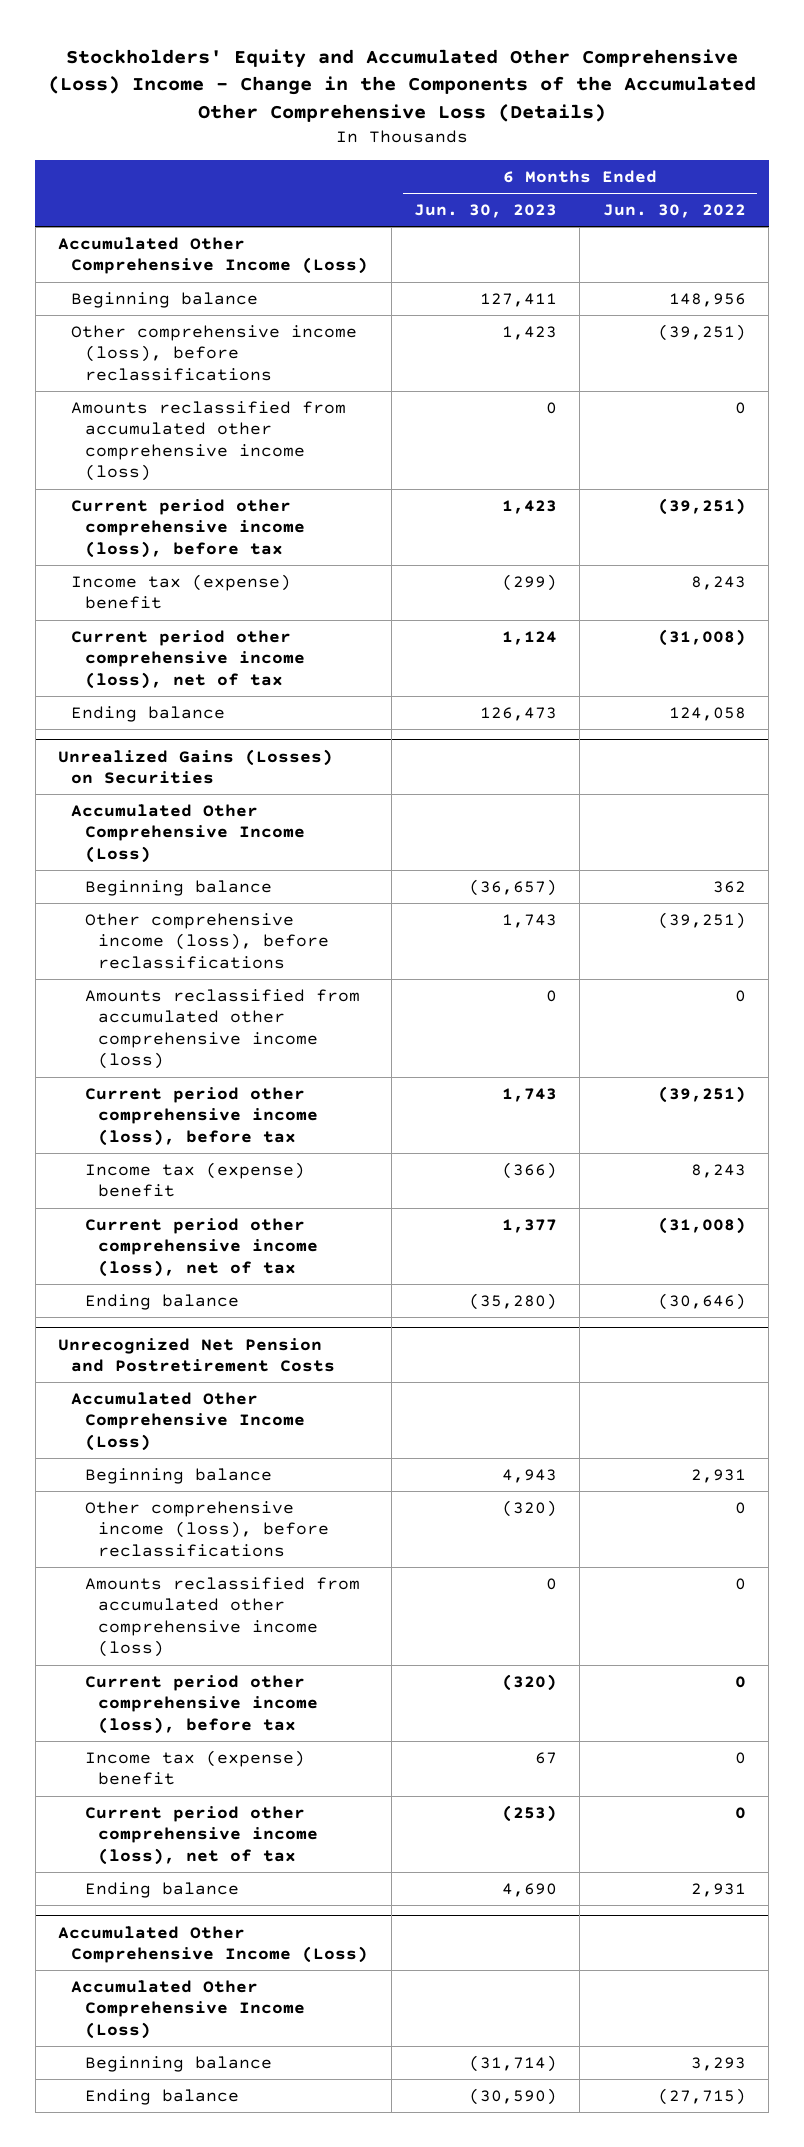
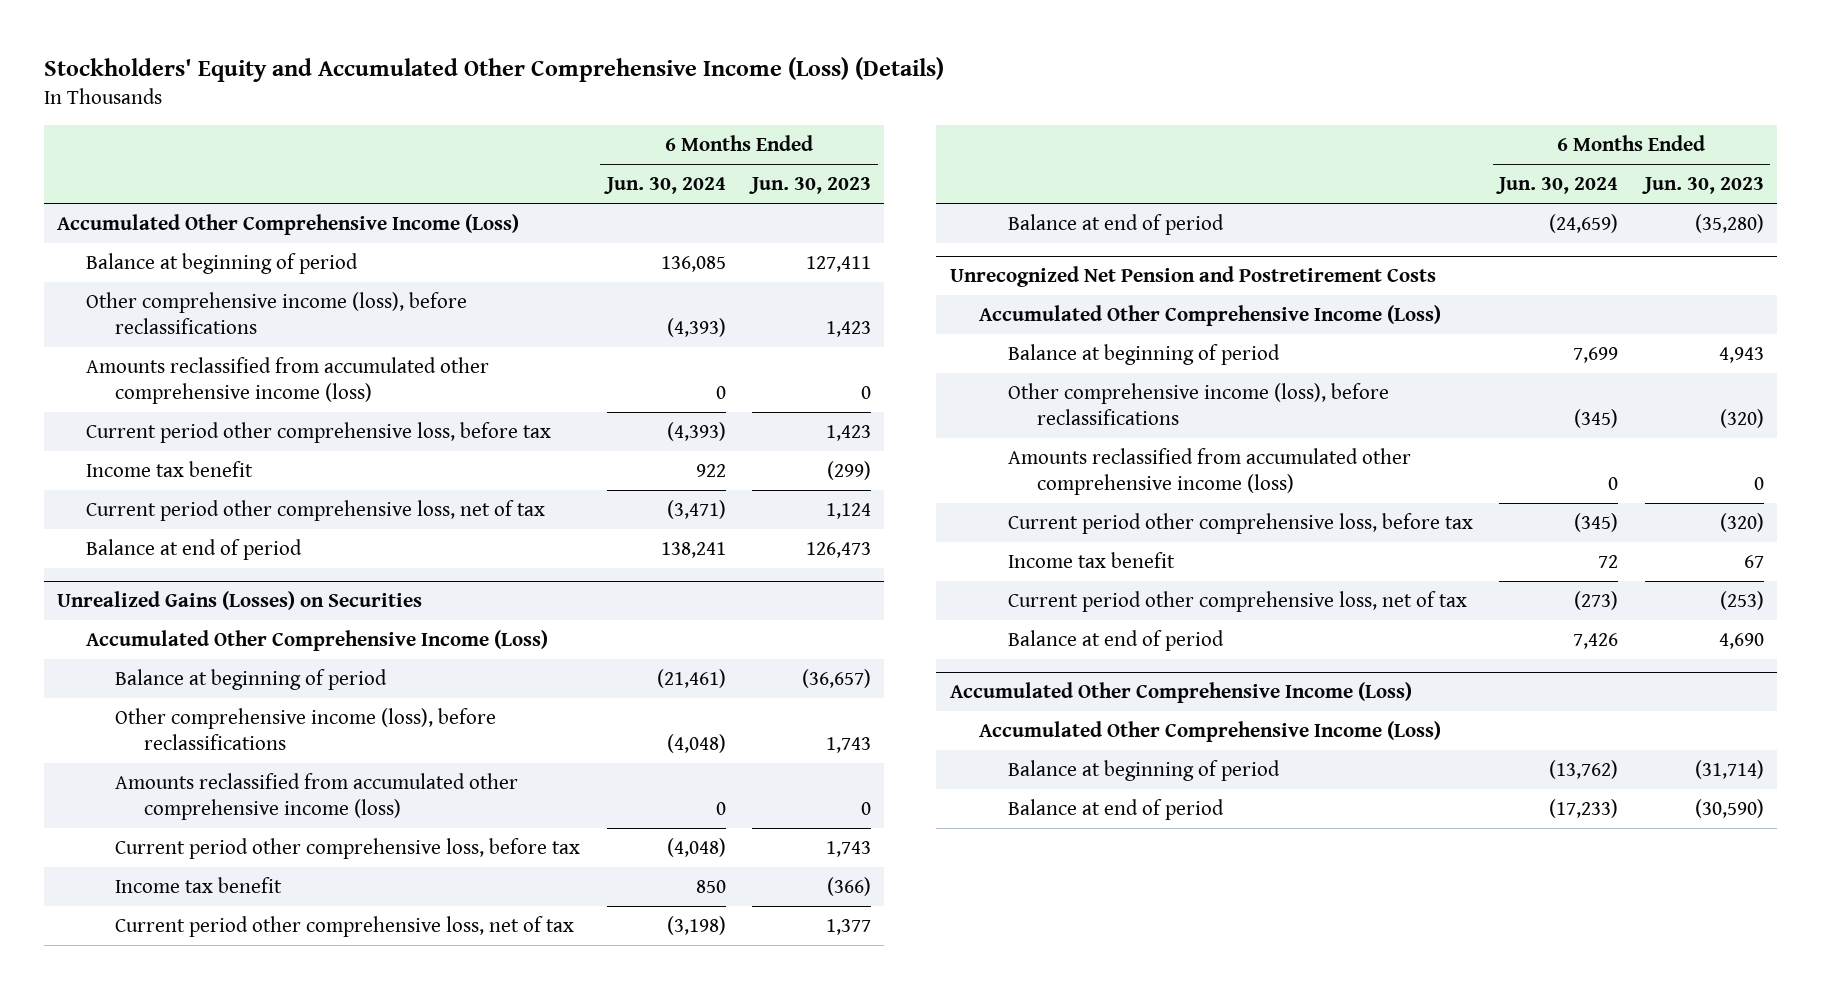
- Stockholders' Equity and Accumulated Other Comprehensive (Loss) Income - Change in the Components of the Accumulated Other Comprehensive Loss (Details)
+ Stockholders' Equity and Accumulated Other Comprehensive Income (Loss) (Details)
- | 6 Months Ended Jun. 30, 2023 | 6 Months Ended Jun. 30, 2022
+ | 6 Months Ended Jun. 30, 2024 | 6 Months Ended Jun. 30, 2023
- Beginning balance | 127,411 | 148,956
+ Balance at beginning of period | 136,085 | 127,411
- Current period other comprehensive income (loss), before tax | 1,423 | (39,251)
- Income tax (expense) benefit | (299) | 8,243
- Current period other comprehensive income (loss), net of tax | 1,124 | (31,008)
- Ending balance | 126,473 | 124,058
+ Current period other comprehensive loss, before tax | (4,393) | 1,423
+ Income tax benefit | 922 | (299)
+ Current period other comprehensive loss, net of tax | (3,471) | 1,124
+ Balance at end of period | 138,241 | 126,473
@ Unrealized Gains (Losses) on Securities
- Beginning balance | (36,657) | 362
+ Balance at beginning of period | (21,461) | (36,657)
- Current period other comprehensive income (loss), before tax | 1,743 | (39,251)
- Income tax (expense) benefit | (366) | 8,243
- Current period other comprehensive income (loss), net of tax | 1,377 | (31,008)
- Ending balance | (35,280) | (30,646)
+ Current period other comprehensive loss, before tax | (4,048) | 1,743
+ Income tax benefit | 850 | (366)
+ Current period other comprehensive loss, net of tax | (3,198) | 1,377
+ Balance at end of period | (24,659) | (35,280)
@ Unrecognized Net Pension and Postretirement Costs
- Beginning balance | 4,943 | 2,931
+ Balance at beginning of period | 7,699 | 4,943
- Current period other comprehensive income (loss), before tax | (320) | 0
- Income tax (expense) benefit | 67 | 0
- Current period other comprehensive income (loss), net of tax | (253) | 0
- Ending balance | 4,690 | 2,931
+ Current period other comprehensive loss, before tax | (345) | (320)
+ Income tax benefit | 72 | 67
+ Current period other comprehensive loss, net of tax | (273) | (253)
+ Balance at end of period | 7,426 | 4,690
@ Accumulated Other Comprehensive Income (Loss)
- Beginning balance | (31,714) | 3,293
- Ending balance | (30,590) | (27,715)
+ Balance at beginning of period | (13,762) | (31,714)
+ Balance at end of period | (17,233) | (30,590)

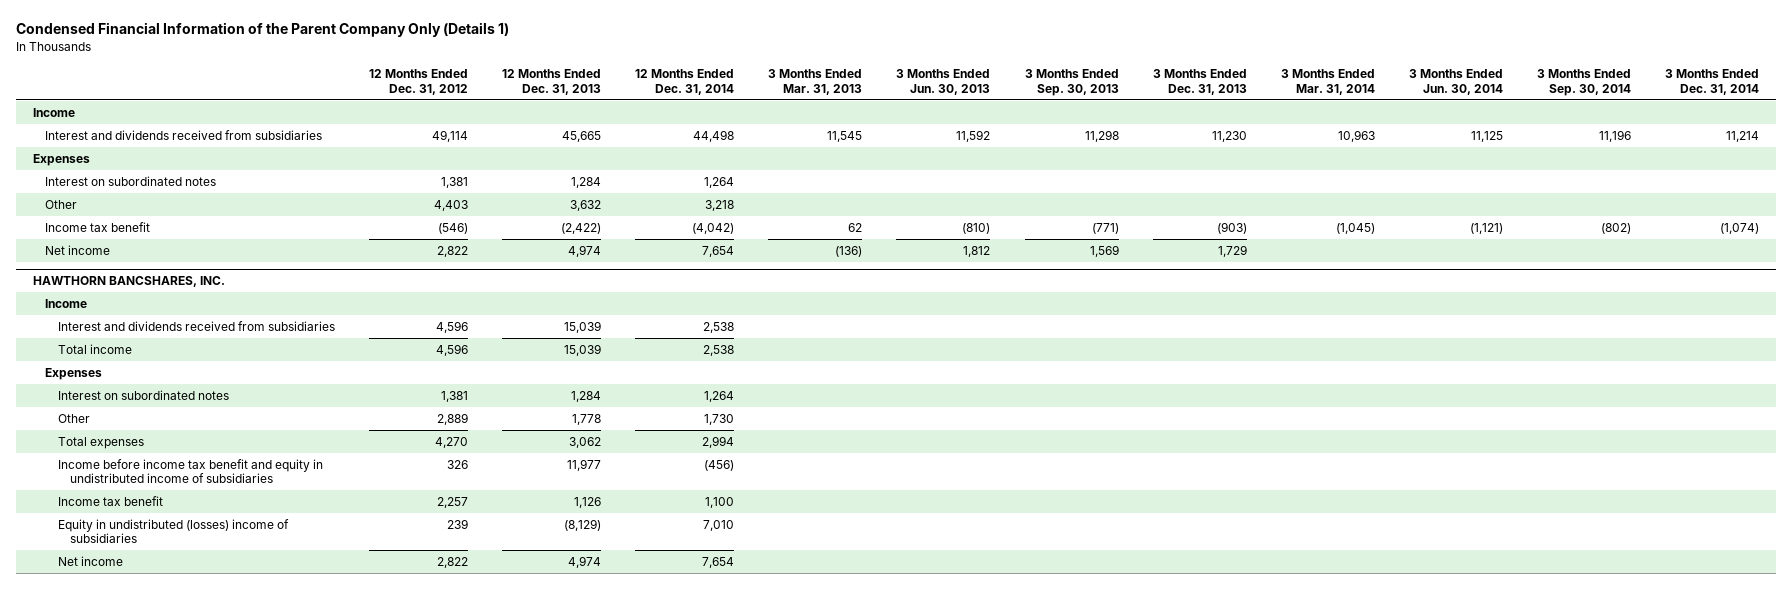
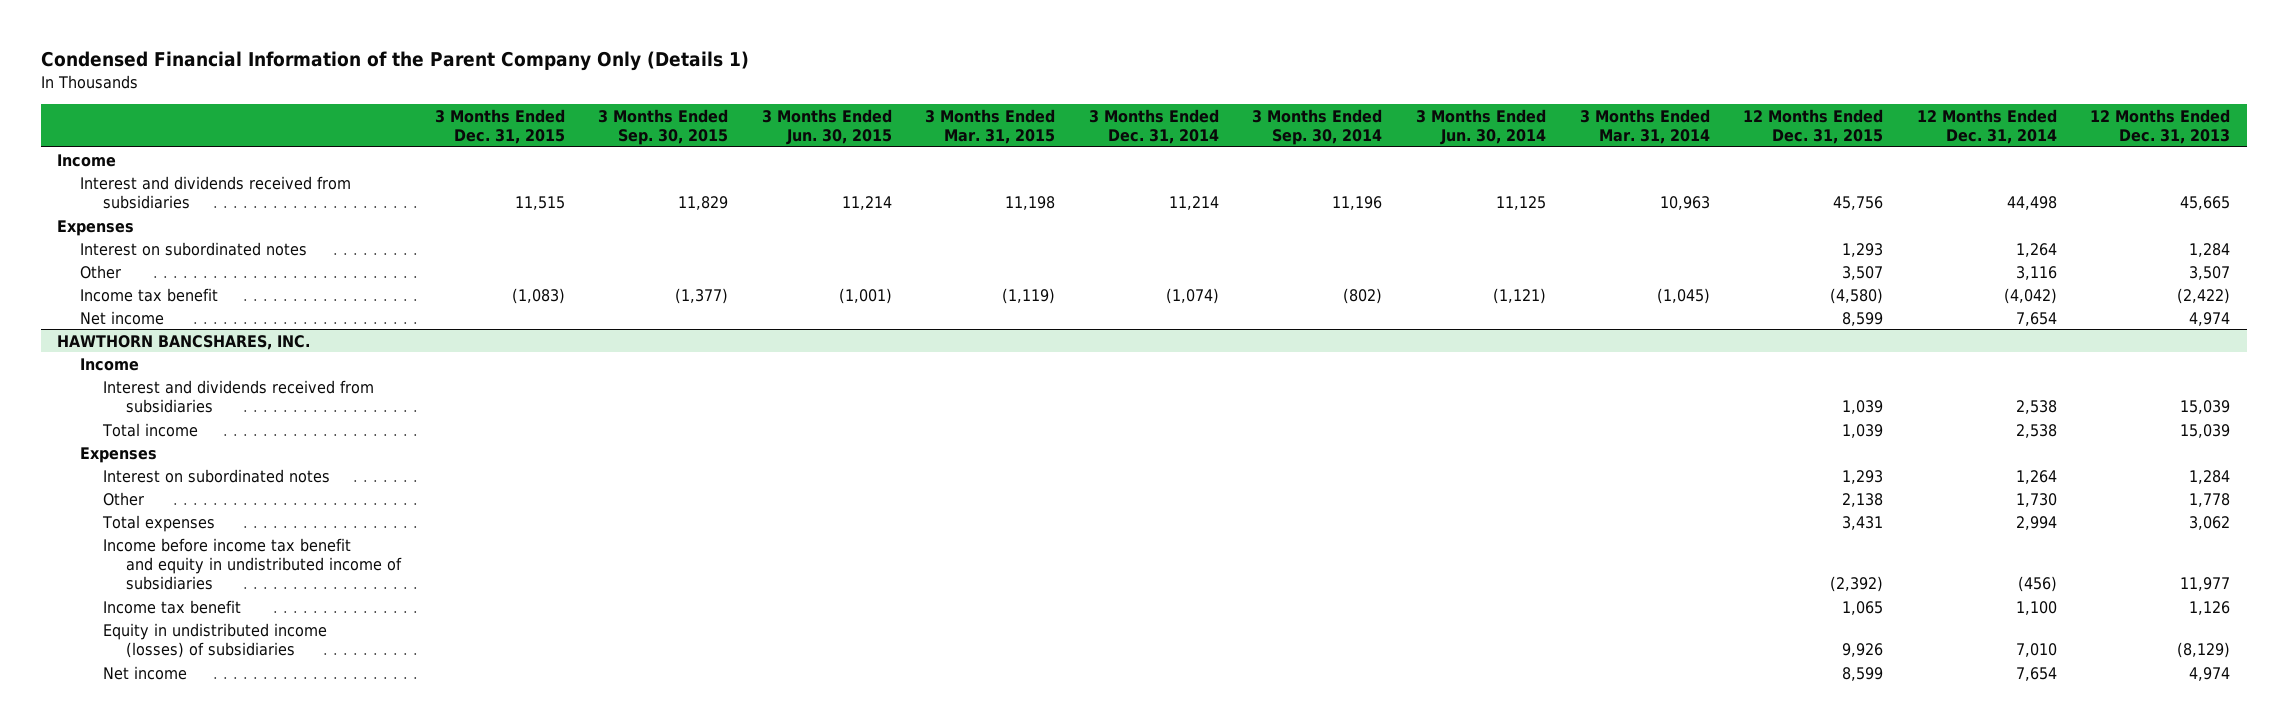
- | 12 Months Ended Dec. 31, 2012 | 12 Months Ended Dec. 31, 2013 | 12 Months Ended Dec. 31, 2014 | 3 Months Ended Mar. 31, 2013 | 3 Months Ended Jun. 30, 2013 | 3 Months Ended Sep. 30, 2013 | 3 Months Ended Dec. 31, 2013 | 3 Months Ended Mar. 31, 2014 | 3 Months Ended Jun. 30, 2014 | 3 Months Ended Sep. 30, 2014 | 3 Months Ended Dec. 31, 2014
+ | 3 Months Ended Dec. 31, 2015 | 3 Months Ended Sep. 30, 2015 | 3 Months Ended Jun. 30, 2015 | 3 Months Ended Mar. 31, 2015 | 3 Months Ended Dec. 31, 2014 | 3 Months Ended Sep. 30, 2014 | 3 Months Ended Jun. 30, 2014 | 3 Months Ended Mar. 31, 2014 | 12 Months Ended Dec. 31, 2015 | 12 Months Ended Dec. 31, 2014 | 12 Months Ended Dec. 31, 2013
- Other | 4,403 | 3,632 | 3,218 | | | | | | | |
+ Other | | | | | | | | | 3,507 | 3,116 | 3,507
@ HAWTHORN BANCSHARES, INC.
- Equity in undistributed (losses) income of subsidiaries | 239 | (8,129) | 7,010 | | | | | | | |
+ Equity in undistributed income (losses) of subsidiaries | | | | | | | | | 9,926 | 7,010 | (8,129)

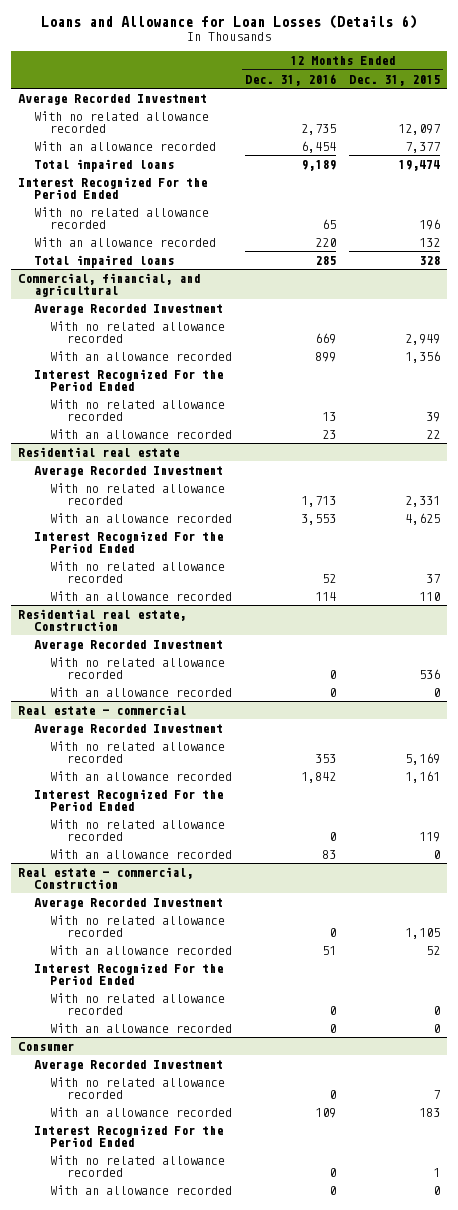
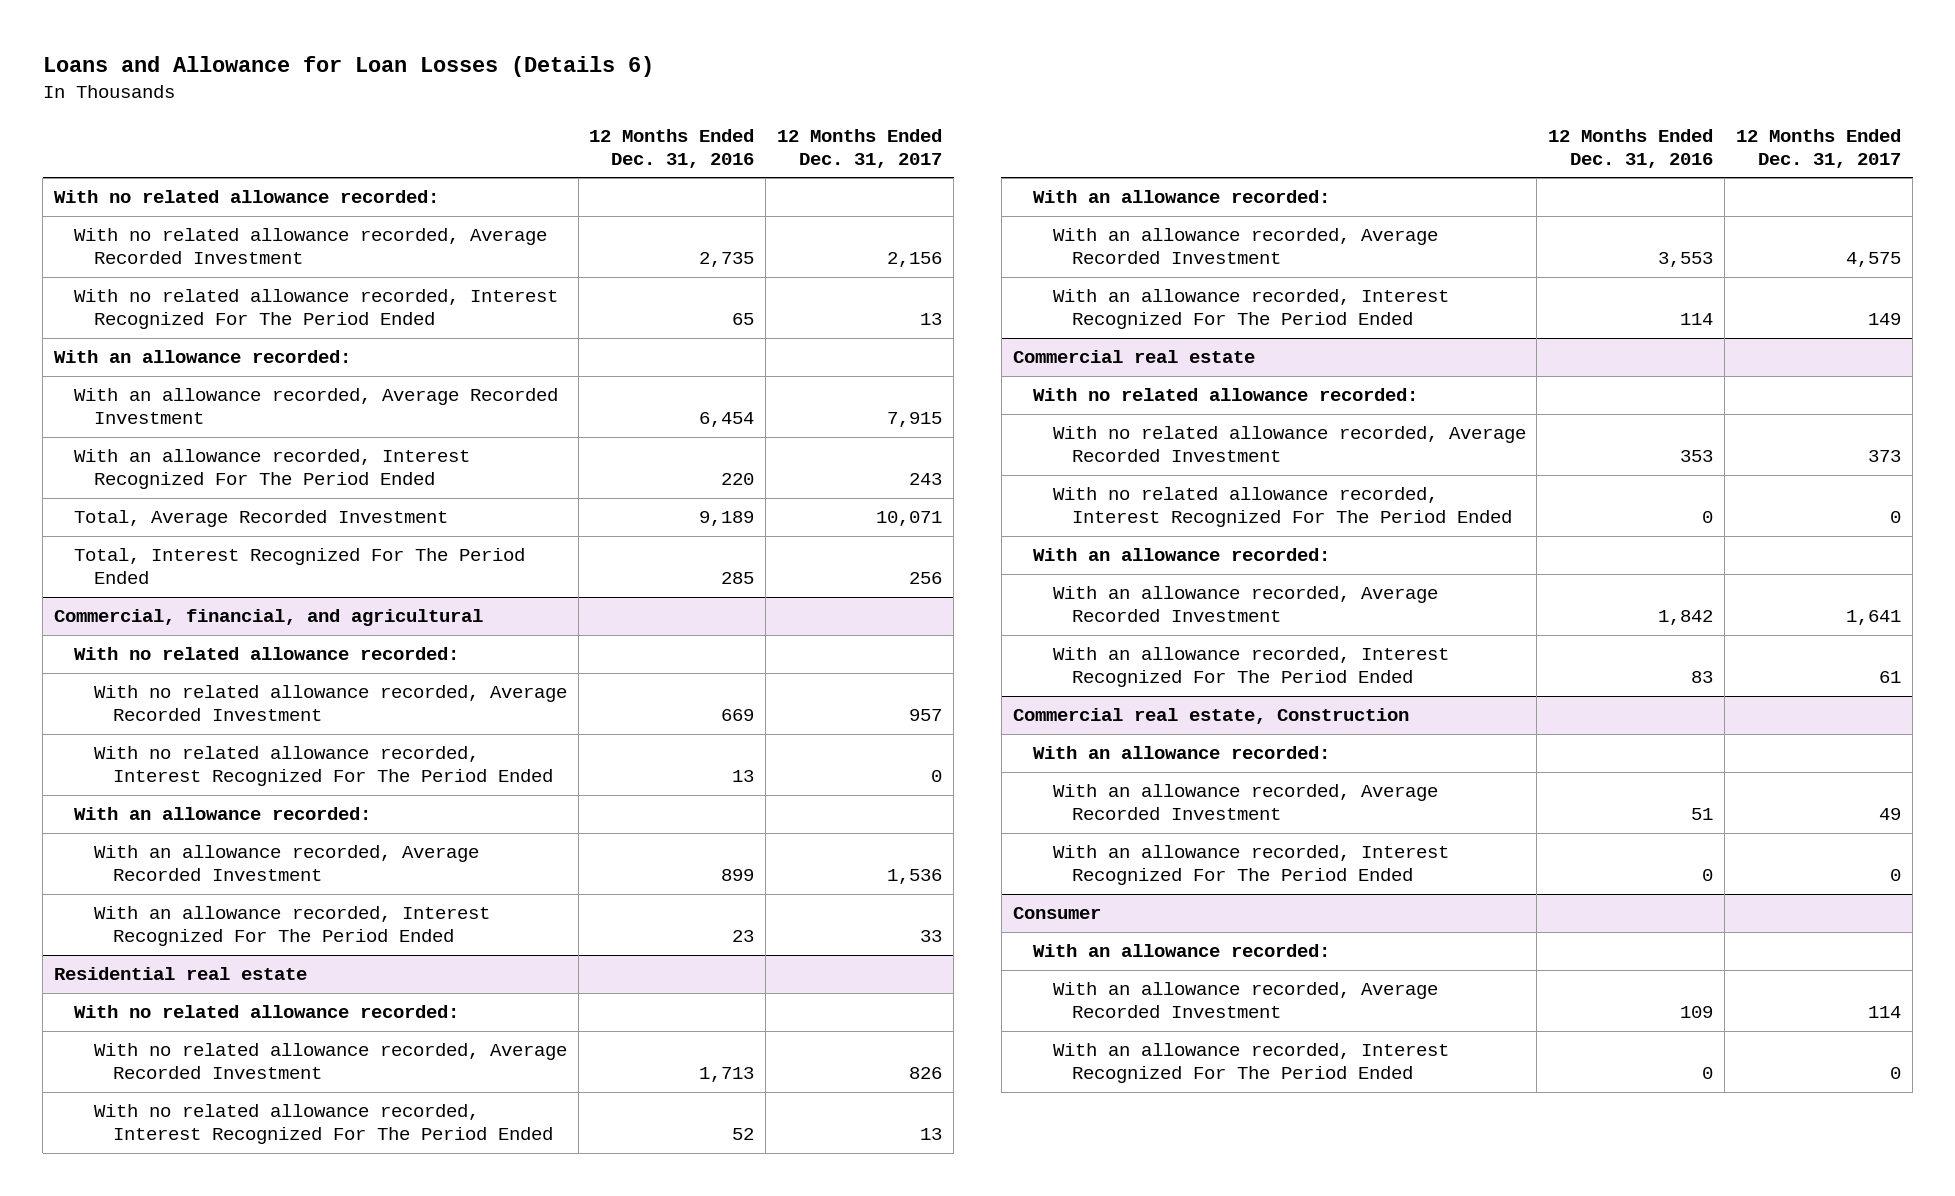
- | 12 Months Ended Dec. 31, 2016 | 12 Months Ended Dec. 31, 2015
+ | 12 Months Ended Dec. 31, 2016 | 12 Months Ended Dec. 31, 2017
- Average Recorded Investment
- With no related allowance recorded | 2,735 | 12,097
- With an allowance recorded | 6,454 | 7,377
- Total impaired loans | 9,189 | 19,474
- Interest Recognized For the Period Ended
- With no related allowance recorded | 65 | 196
- With an allowance recorded | 220 | 132
- Total impaired loans | 285 | 328
+ With no related allowance recorded:
+ With no related allowance recorded, Average Recorded Investment | 2,735 | 2,156
+ With no related allowance recorded, Interest Recognized For The Period Ended | 65 | 13
+ With an allowance recorded:
+ With an allowance recorded, Average Recorded Investment | 6,454 | 7,915
+ With an allowance recorded, Interest Recognized For The Period Ended | 220 | 243
+ Total, Average Recorded Investment | 9,189 | 10,071
+ Total, Interest Recognized For The Period Ended | 285 | 256
@ Commercial, financial, and agricultural
- Average Recorded Investment
- With no related allowance recorded | 669 | 2,949
- With an allowance recorded | 899 | 1,356
- Interest Recognized For the Period Ended
- With no related allowance recorded | 13 | 39
- With an allowance recorded | 23 | 22
+ With no related allowance recorded:
+ With no related allowance recorded, Average Recorded Investment | 669 | 957
+ With no related allowance recorded, Interest Recognized For The Period Ended | 13 | 0
+ With an allowance recorded:
+ With an allowance recorded, Average Recorded Investment | 899 | 1,536
+ With an allowance recorded, Interest Recognized For The Period Ended | 23 | 33
@ Residential real estate
- Average Recorded Investment
- With no related allowance recorded | 1,713 | 2,331
- With an allowance recorded | 3,553 | 4,625
- Interest Recognized For the Period Ended
- With no related allowance recorded | 52 | 37
- With an allowance recorded | 114 | 110
- Residential real estate, Construction
- Average Recorded Investment
- With no related allowance recorded | 0 | 536
- With an allowance recorded | 0 | 0
- Real estate - commercial
- Average Recorded Investment
- With no related allowance recorded | 353 | 5,169
- With an allowance recorded | 1,842 | 1,161
- Interest Recognized For the Period Ended
- With no related allowance recorded | 0 | 119
- With an allowance recorded | 83 | 0
- Real estate - commercial, Construction
- Average Recorded Investment
- With no related allowance recorded | 0 | 1,105
- With an allowance recorded | 51 | 52
- Interest Recognized For the Period Ended
- With no related allowance recorded | 0 | 0
- With an allowance recorded | 0 | 0
@ Residential real estate
+ With no related allowance recorded:
+ With no related allowance recorded, Average Recorded Investment | 1,713 | 826
+ With no related allowance recorded, Interest Recognized For The Period Ended | 52 | 13
+ With an allowance recorded:
+ With an allowance recorded, Average Recorded Investment | 3,553 | 4,575
+ With an allowance recorded, Interest Recognized For The Period Ended | 114 | 149
+ Commercial real estate
+ With no related allowance recorded:
+ With no related allowance recorded, Average Recorded Investment | 353 | 373
+ With no related allowance recorded, Interest Recognized For The Period Ended | 0 | 0
+ With an allowance recorded:
+ With an allowance recorded, Average Recorded Investment | 1,842 | 1,641
+ With an allowance recorded, Interest Recognized For The Period Ended | 83 | 61
+ Commercial real estate, Construction
+ With an allowance recorded:
+ With an allowance recorded, Average Recorded Investment | 51 | 49
+ With an allowance recorded, Interest Recognized For The Period Ended | 0 | 0
@ Consumer
- Average Recorded Investment
- With no related allowance recorded | 0 | 7
- With an allowance recorded | 109 | 183
- Interest Recognized For the Period Ended
- With no related allowance recorded | 0 | 1
- With an allowance recorded | 0 | 0
+ With an allowance recorded:
+ With an allowance recorded, Average Recorded Investment | 109 | 114
+ With an allowance recorded, Interest Recognized For The Period Ended | 0 | 0

